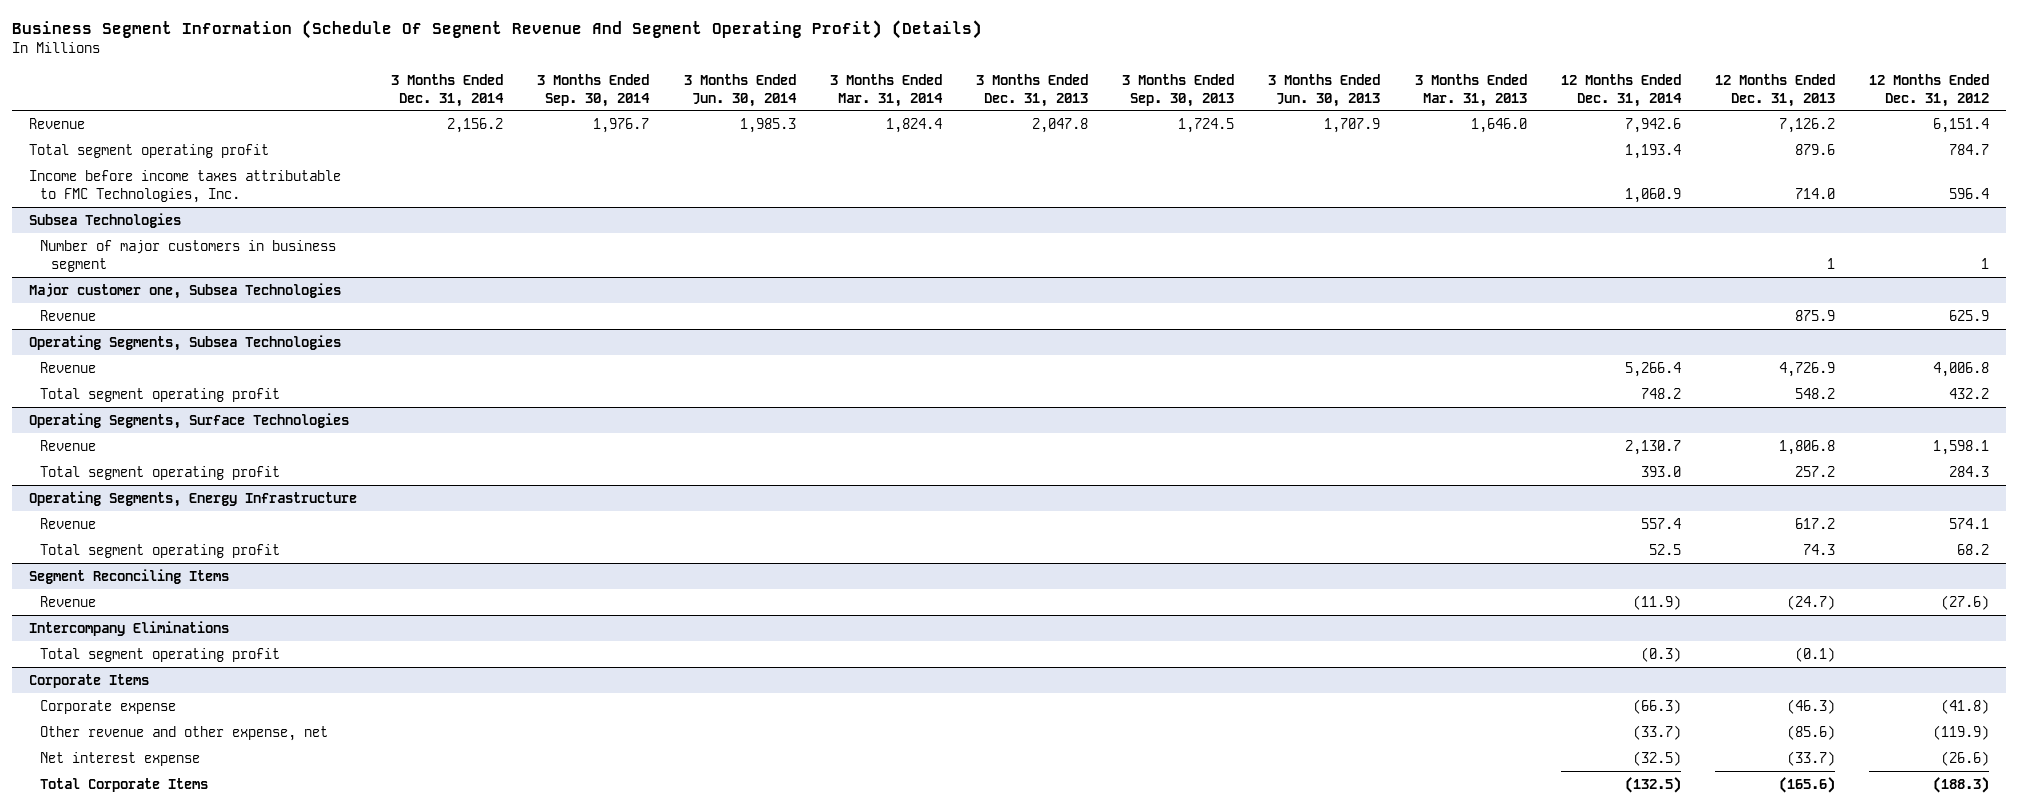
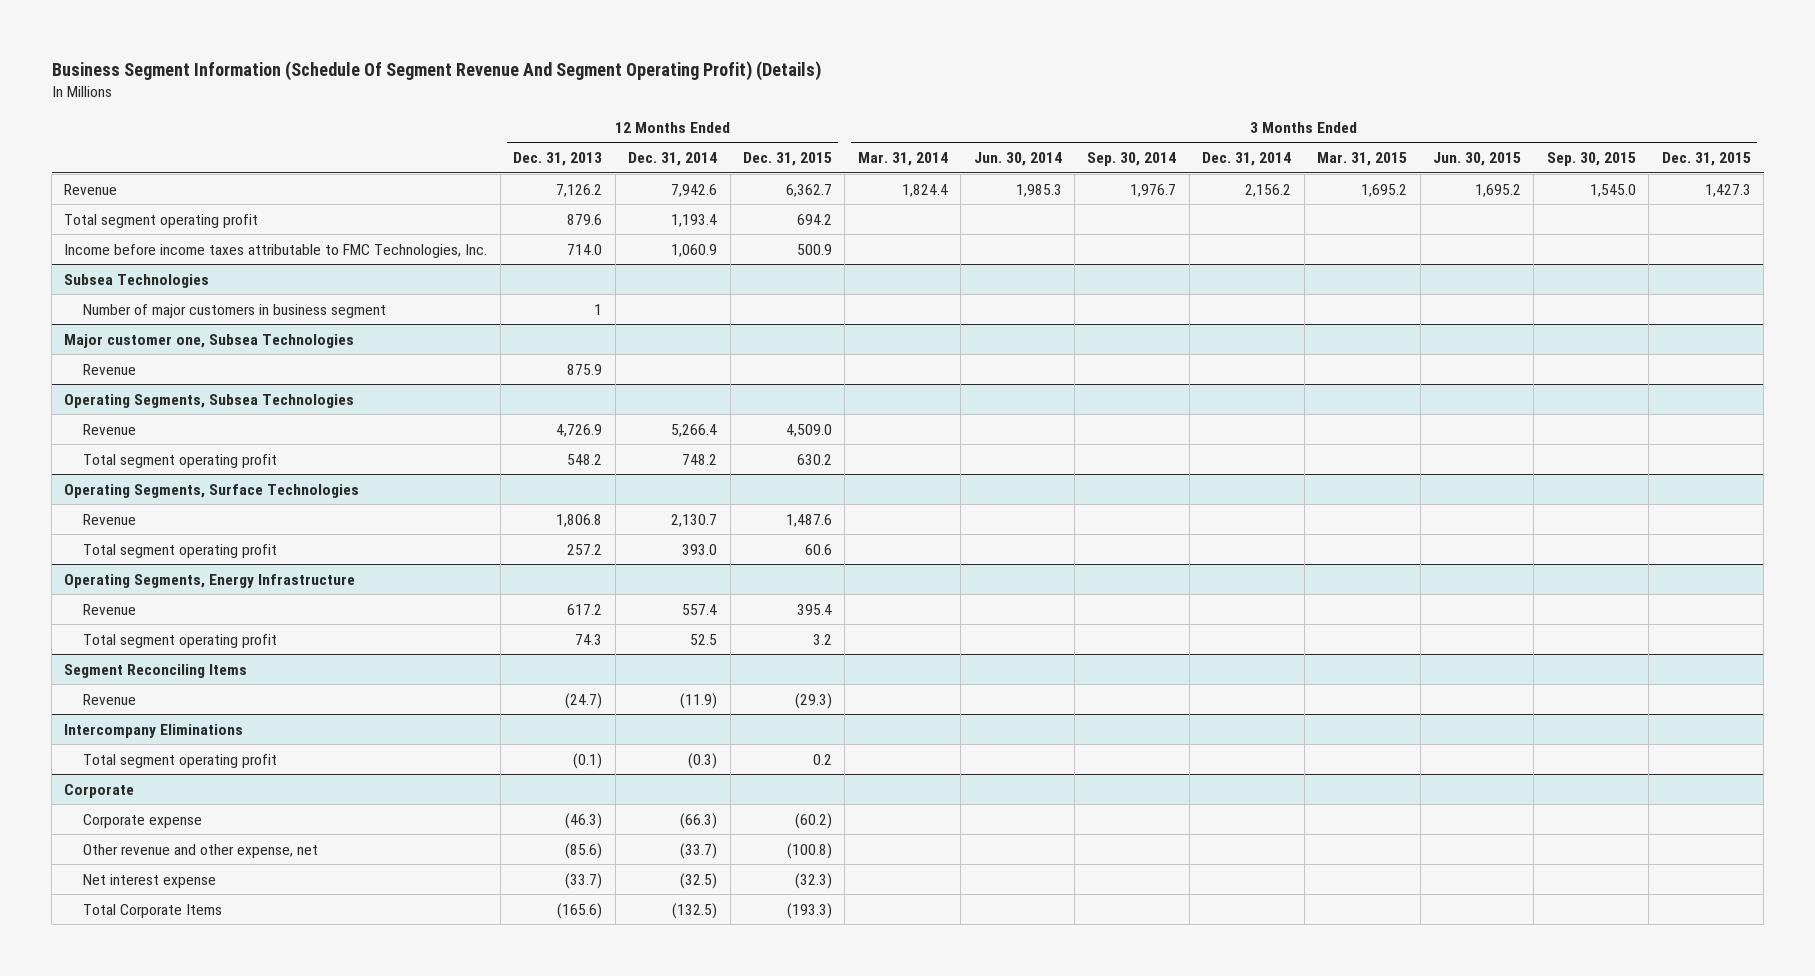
- | 3 Months Ended Dec. 31, 2014 | 3 Months Ended Sep. 30, 2014 | 3 Months Ended Jun. 30, 2014 | 3 Months Ended Mar. 31, 2014 | 3 Months Ended Dec. 31, 2013 | 3 Months Ended Sep. 30, 2013 | 3 Months Ended Jun. 30, 2013 | 3 Months Ended Mar. 31, 2013 | 12 Months Ended Dec. 31, 2014 | 12 Months Ended Dec. 31, 2013 | 12 Months Ended Dec. 31, 2012
+ | 12 Months Ended Dec. 31, 2013 | 12 Months Ended Dec. 31, 2014 | 12 Months Ended Dec. 31, 2015 | 3 Months Ended Mar. 31, 2014 | 3 Months Ended Jun. 30, 2014 | 3 Months Ended Sep. 30, 2014 | 3 Months Ended Dec. 31, 2014 | 3 Months Ended Mar. 31, 2015 | 3 Months Ended Jun. 30, 2015 | 3 Months Ended Sep. 30, 2015 | 3 Months Ended Dec. 31, 2015
- Corporate Items
+ Corporate

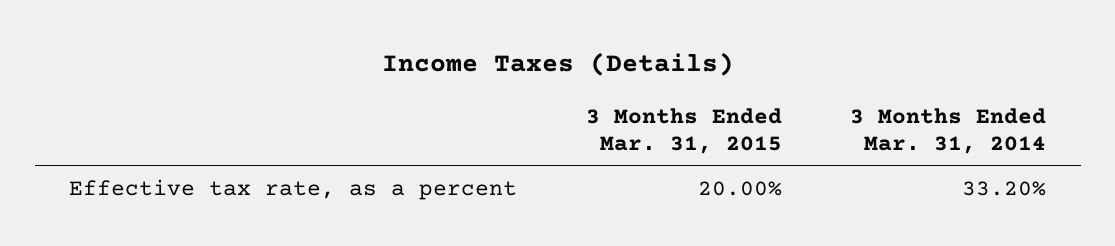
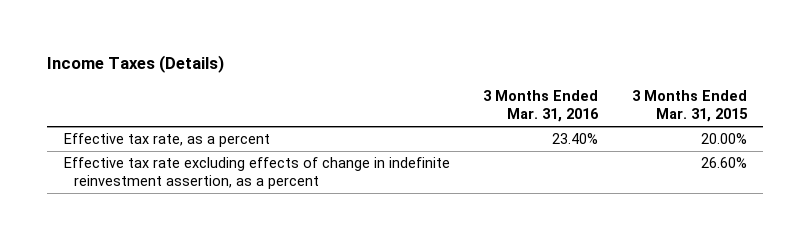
- | 3 Months Ended Mar. 31, 2015 | 3 Months Ended Mar. 31, 2014
+ | 3 Months Ended Mar. 31, 2016 | 3 Months Ended Mar. 31, 2015
+ Effective tax rate excluding effects of change in indefinite reinvestment assertion, as a percent | | 26.60%

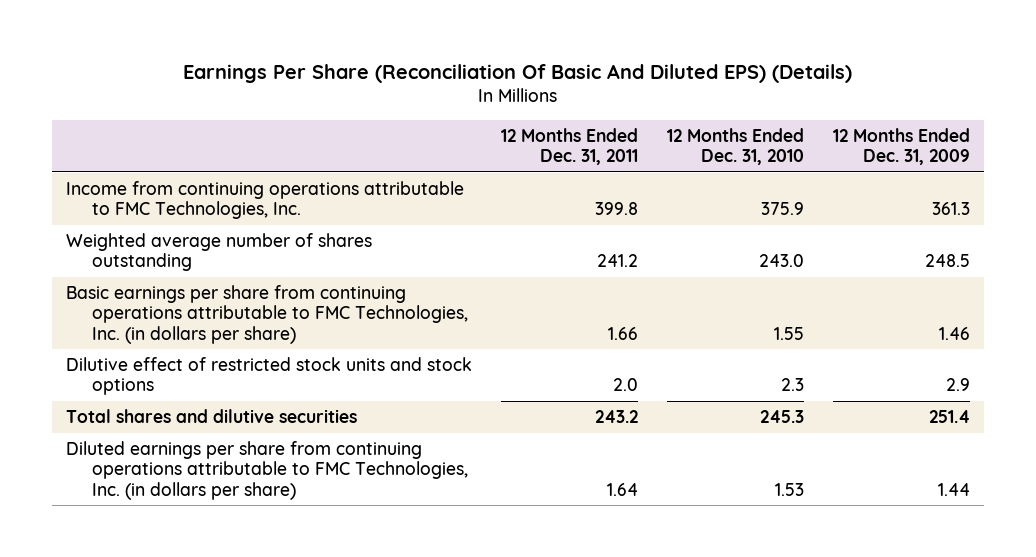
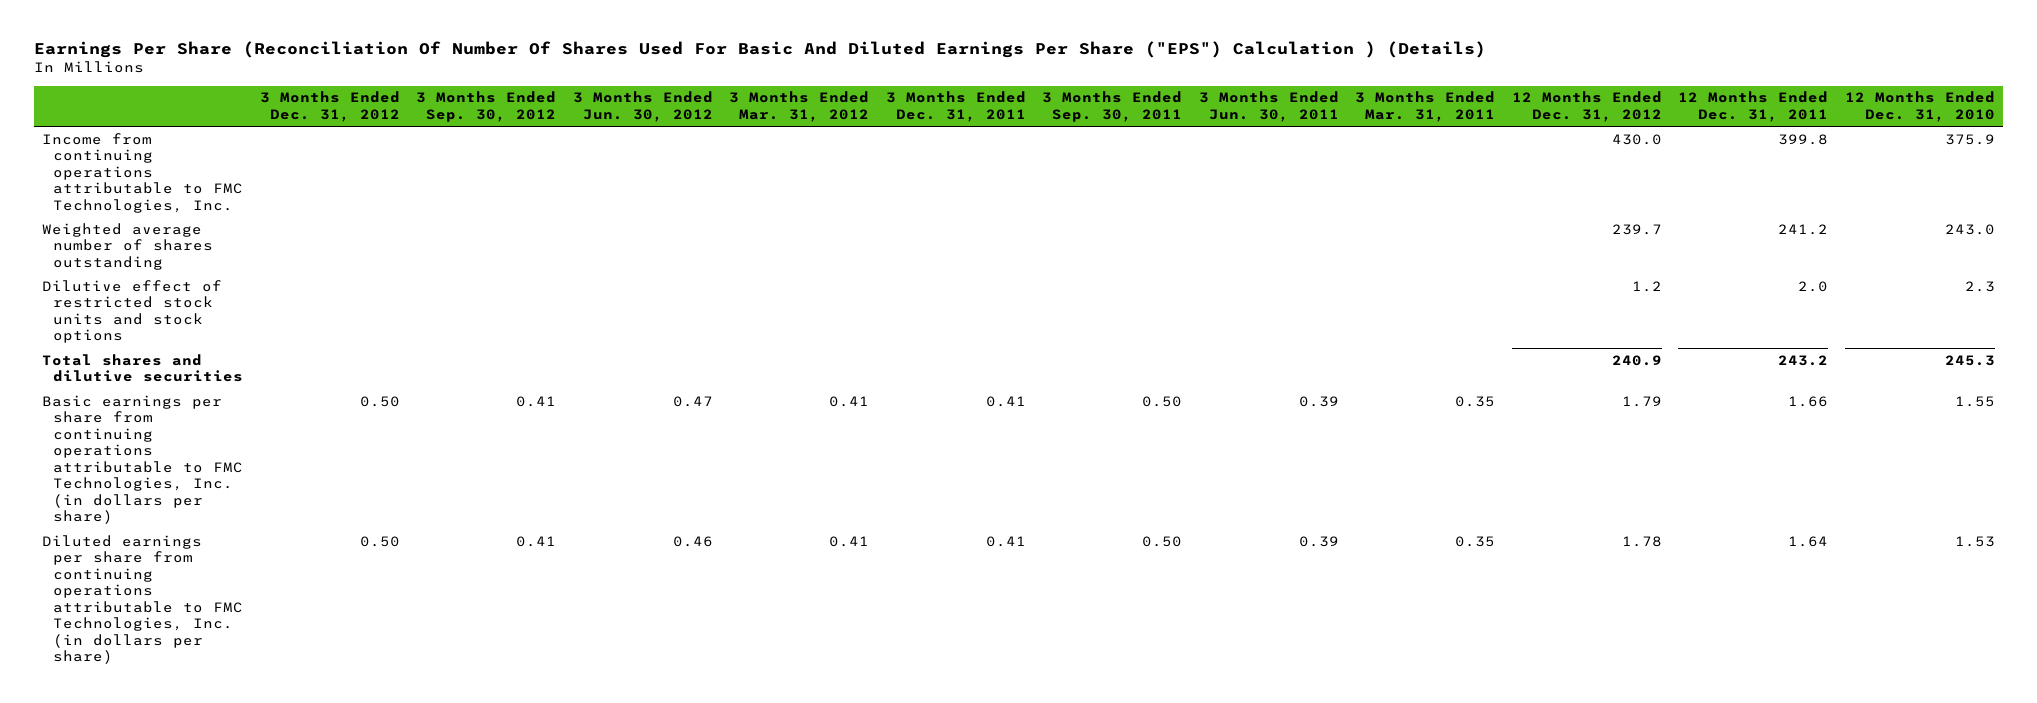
- Earnings Per Share (Reconciliation Of Basic And Diluted EPS) (Details)
+ Earnings Per Share (Reconciliation Of Number Of Shares Used For Basic And Diluted Earnings Per Share ("EPS") Calculation ) (Details)
- | 12 Months Ended Dec. 31, 2011 | 12 Months Ended Dec. 31, 2010 | 12 Months Ended Dec. 31, 2009
+ | 3 Months Ended Dec. 31, 2012 | 3 Months Ended Sep. 30, 2012 | 3 Months Ended Jun. 30, 2012 | 3 Months Ended Mar. 31, 2012 | 3 Months Ended Dec. 31, 2011 | 3 Months Ended Sep. 30, 2011 | 3 Months Ended Jun. 30, 2011 | 3 Months Ended Mar. 31, 2011 | 12 Months Ended Dec. 31, 2012 | 12 Months Ended Dec. 31, 2011 | 12 Months Ended Dec. 31, 2010
moved down: Basic earnings per share from continuing operations attributable to FMC Technologies, Inc. (in dollars per share) | 0.50 | 0.41 | 0.47 | 0.41 | 0.41 | 0.50 | 0.39 | 0.35 | 1.79 | 1.66 | 1.55

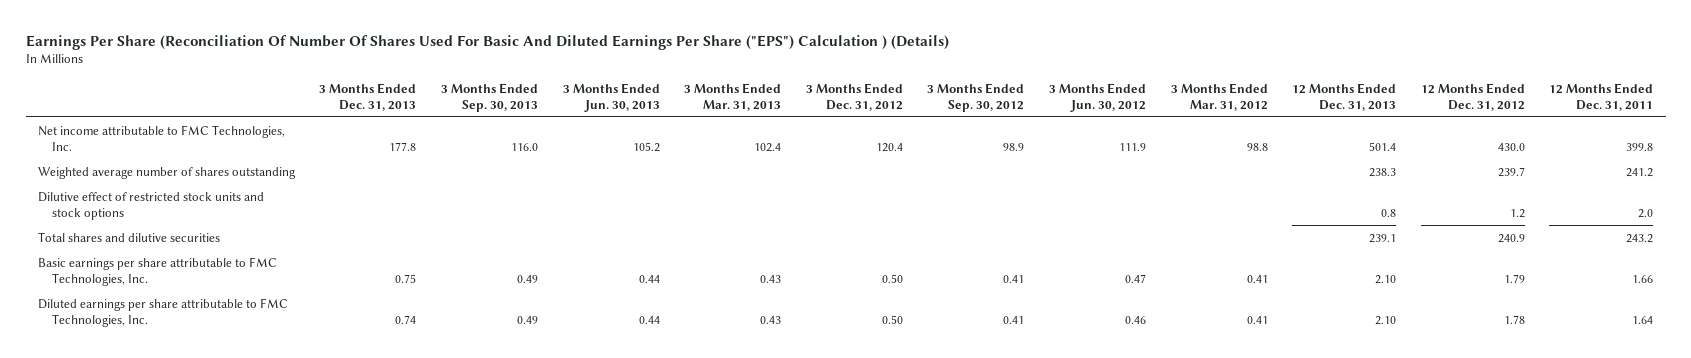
- | 3 Months Ended Dec. 31, 2012 | 3 Months Ended Sep. 30, 2012 | 3 Months Ended Jun. 30, 2012 | 3 Months Ended Mar. 31, 2012 | 3 Months Ended Dec. 31, 2011 | 3 Months Ended Sep. 30, 2011 | 3 Months Ended Jun. 30, 2011 | 3 Months Ended Mar. 31, 2011 | 12 Months Ended Dec. 31, 2012 | 12 Months Ended Dec. 31, 2011 | 12 Months Ended Dec. 31, 2010
+ | 3 Months Ended Dec. 31, 2013 | 3 Months Ended Sep. 30, 2013 | 3 Months Ended Jun. 30, 2013 | 3 Months Ended Mar. 31, 2013 | 3 Months Ended Dec. 31, 2012 | 3 Months Ended Sep. 30, 2012 | 3 Months Ended Jun. 30, 2012 | 3 Months Ended Mar. 31, 2012 | 12 Months Ended Dec. 31, 2013 | 12 Months Ended Dec. 31, 2012 | 12 Months Ended Dec. 31, 2011
- Income from continuing operations attributable to FMC Technologies, Inc. | | | | | | | | | 430.0 | 399.8 | 375.9
+ Net income attributable to FMC Technologies, Inc. | 177.8 | 116.0 | 105.2 | 102.4 | 120.4 | 98.9 | 111.9 | 98.8 | 501.4 | 430.0 | 399.8
- Basic earnings per share from continuing operations attributable to FMC Technologies, Inc. (in dollars per share) | 0.50 | 0.41 | 0.47 | 0.41 | 0.41 | 0.50 | 0.39 | 0.35 | 1.79 | 1.66 | 1.55
- Diluted earnings per share from continuing operations attributable to FMC Technologies, Inc. (in dollars per share) | 0.50 | 0.41 | 0.46 | 0.41 | 0.41 | 0.50 | 0.39 | 0.35 | 1.78 | 1.64 | 1.53
+ Basic earnings per share attributable to FMC Technologies, Inc. | 0.75 | 0.49 | 0.44 | 0.43 | 0.50 | 0.41 | 0.47 | 0.41 | 2.10 | 1.79 | 1.66
+ Diluted earnings per share attributable to FMC Technologies, Inc. | 0.74 | 0.49 | 0.44 | 0.43 | 0.50 | 0.41 | 0.46 | 0.41 | 2.10 | 1.78 | 1.64

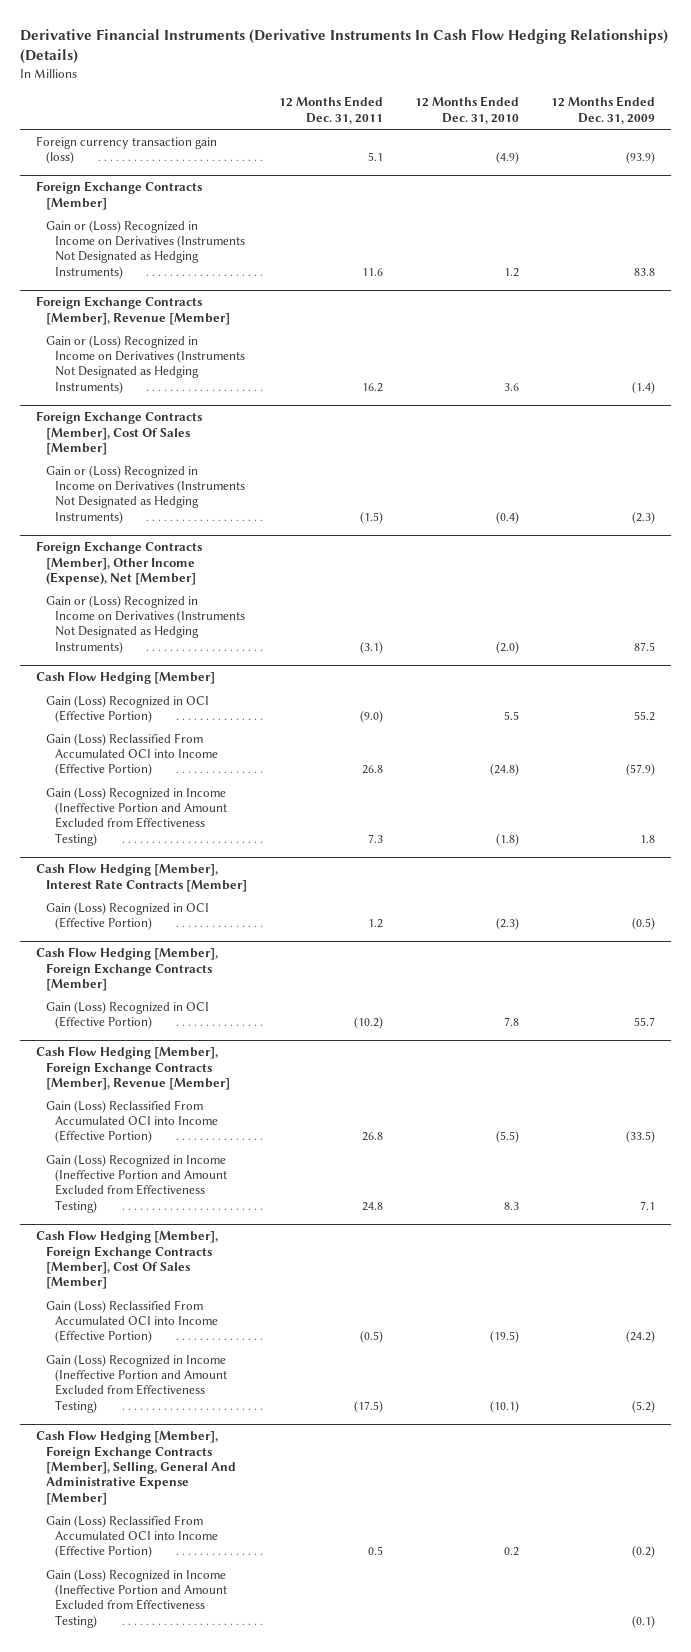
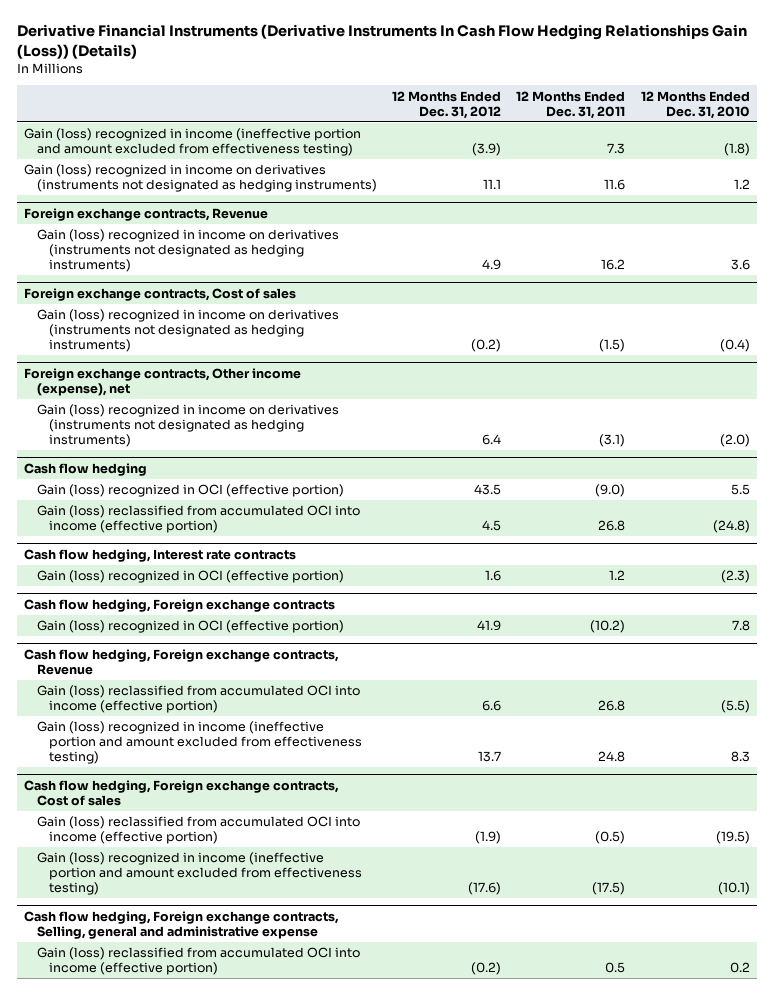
- Derivative Financial Instruments (Derivative Instruments In Cash Flow Hedging Relationships) (Details)
+ Derivative Financial Instruments (Derivative Instruments In Cash Flow Hedging Relationships Gain (Loss)) (Details)
- | 12 Months Ended Dec. 31, 2011 | 12 Months Ended Dec. 31, 2010 | 12 Months Ended Dec. 31, 2009
+ | 12 Months Ended Dec. 31, 2012 | 12 Months Ended Dec. 31, 2011 | 12 Months Ended Dec. 31, 2010
- Foreign currency transaction gain (loss) | 5.1 | (4.9) | (93.9)
- Foreign Exchange Contracts [Member]
- Gain or (Loss) Recognized in Income on Derivatives (Instruments Not Designated as Hedging Instruments) | 11.6 | 1.2 | 83.8
- Foreign Exchange Contracts [Member], Revenue [Member]
- Gain or (Loss) Recognized in Income on Derivatives (Instruments Not Designated as Hedging Instruments) | 16.2 | 3.6 | (1.4)
- Foreign Exchange Contracts [Member], Cost Of Sales [Member]
- Gain or (Loss) Recognized in Income on Derivatives (Instruments Not Designated as Hedging Instruments) | (1.5) | (0.4) | (2.3)
- Foreign Exchange Contracts [Member], Other Income (Expense), Net [Member]
- Gain or (Loss) Recognized in Income on Derivatives (Instruments Not Designated as Hedging Instruments) | (3.1) | (2.0) | 87.5
- Cash Flow Hedging [Member]
- Gain (Loss) Recognized in OCI (Effective Portion) | (9.0) | 5.5 | 55.2
- Gain (Loss) Reclassified From Accumulated OCI into Income (Effective Portion) | 26.8 | (24.8) | (57.9)
- Gain (Loss) Recognized in Income (Ineffective Portion and Amount Excluded from Effectiveness Testing) | 7.3 | (1.8) | 1.8
- Cash Flow Hedging [Member], Interest Rate Contracts [Member]
- Gain (Loss) Recognized in OCI (Effective Portion) | 1.2 | (2.3) | (0.5)
- Cash Flow Hedging [Member], Foreign Exchange Contracts [Member]
- Gain (Loss) Recognized in OCI (Effective Portion) | (10.2) | 7.8 | 55.7
- Cash Flow Hedging [Member], Foreign Exchange Contracts [Member], Revenue [Member]
- Gain (Loss) Reclassified From Accumulated OCI into Income (Effective Portion) | 26.8 | (5.5) | (33.5)
- Gain (Loss) Recognized in Income (Ineffective Portion and Amount Excluded from Effectiveness Testing) | 24.8 | 8.3 | 7.1
- Cash Flow Hedging [Member], Foreign Exchange Contracts [Member], Cost Of Sales [Member]
- Gain (Loss) Reclassified From Accumulated OCI into Income (Effective Portion) | (0.5) | (19.5) | (24.2)
- Gain (Loss) Recognized in Income (Ineffective Portion and Amount Excluded from Effectiveness Testing) | (17.5) | (10.1) | (5.2)
- Cash Flow Hedging [Member], Foreign Exchange Contracts [Member], Selling, General And Administrative Expense [Member]
- Gain (Loss) Reclassified From Accumulated OCI into Income (Effective Portion) | 0.5 | 0.2 | (0.2)
- Gain (Loss) Recognized in Income (Ineffective Portion and Amount Excluded from Effectiveness Testing) | | | (0.1)
+ Gain (loss) recognized in income (ineffective portion and amount excluded from effectiveness testing) | (3.9) | 7.3 | (1.8)
+ Gain (loss) recognized in income on derivatives (instruments not designated as hedging instruments) | 11.1 | 11.6 | 1.2
+ Foreign exchange contracts, Revenue
+ Gain (loss) recognized in income on derivatives (instruments not designated as hedging instruments) | 4.9 | 16.2 | 3.6
+ Foreign exchange contracts, Cost of sales
+ Gain (loss) recognized in income on derivatives (instruments not designated as hedging instruments) | (0.2) | (1.5) | (0.4)
+ Foreign exchange contracts, Other income (expense), net
+ Gain (loss) recognized in income on derivatives (instruments not designated as hedging instruments) | 6.4 | (3.1) | (2.0)
+ Cash flow hedging
+ Gain (loss) recognized in OCI (effective portion) | 43.5 | (9.0) | 5.5
+ Gain (loss) reclassified from accumulated OCI into income (effective portion) | 4.5 | 26.8 | (24.8)
+ Cash flow hedging, Interest rate contracts
+ Gain (loss) recognized in OCI (effective portion) | 1.6 | 1.2 | (2.3)
+ Cash flow hedging, Foreign exchange contracts
+ Gain (loss) recognized in OCI (effective portion) | 41.9 | (10.2) | 7.8
+ Cash flow hedging, Foreign exchange contracts, Revenue
+ Gain (loss) reclassified from accumulated OCI into income (effective portion) | 6.6 | 26.8 | (5.5)
+ Gain (loss) recognized in income (ineffective portion and amount excluded from effectiveness testing) | 13.7 | 24.8 | 8.3
+ Cash flow hedging, Foreign exchange contracts, Cost of sales
+ Gain (loss) reclassified from accumulated OCI into income (effective portion) | (1.9) | (0.5) | (19.5)
+ Gain (loss) recognized in income (ineffective portion and amount excluded from effectiveness testing) | (17.6) | (17.5) | (10.1)
+ Cash flow hedging, Foreign exchange contracts, Selling, general and administrative expense
+ Gain (loss) reclassified from accumulated OCI into income (effective portion) | (0.2) | 0.5 | 0.2

